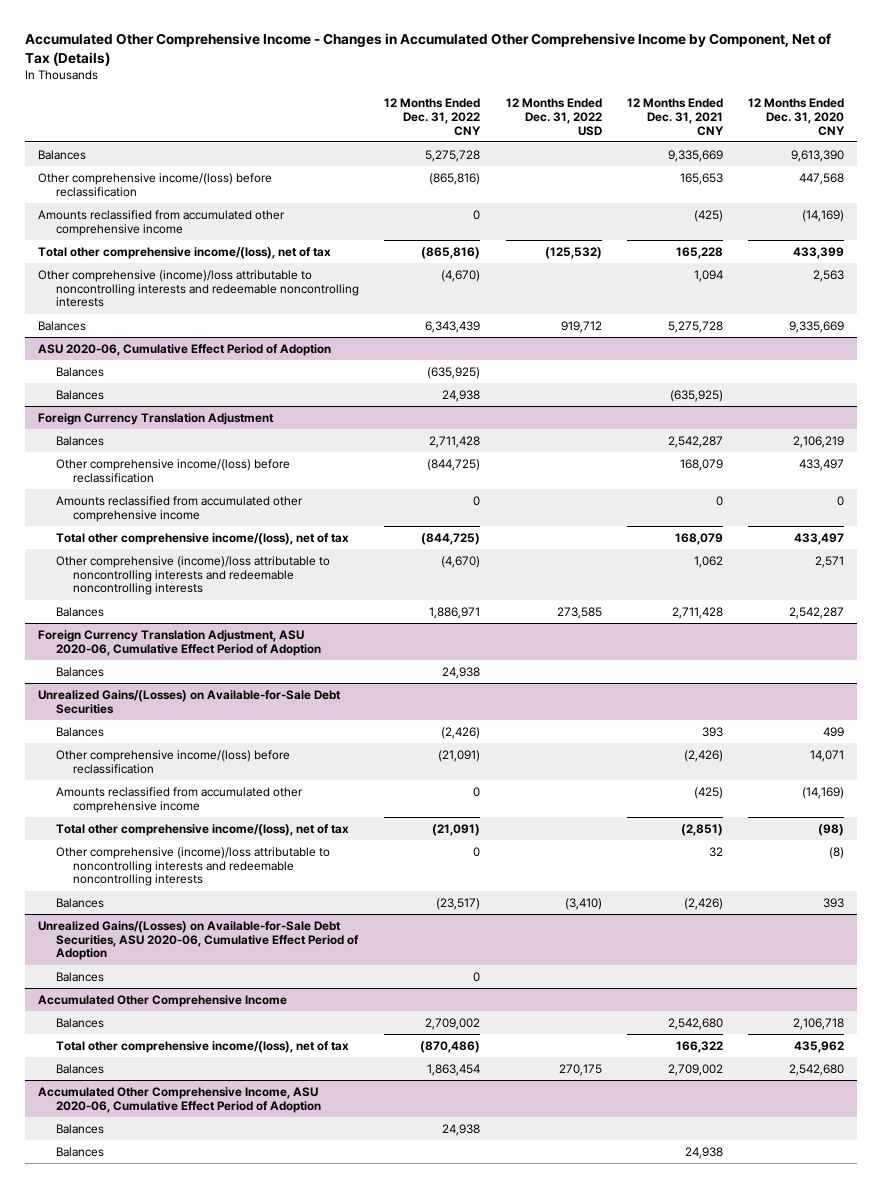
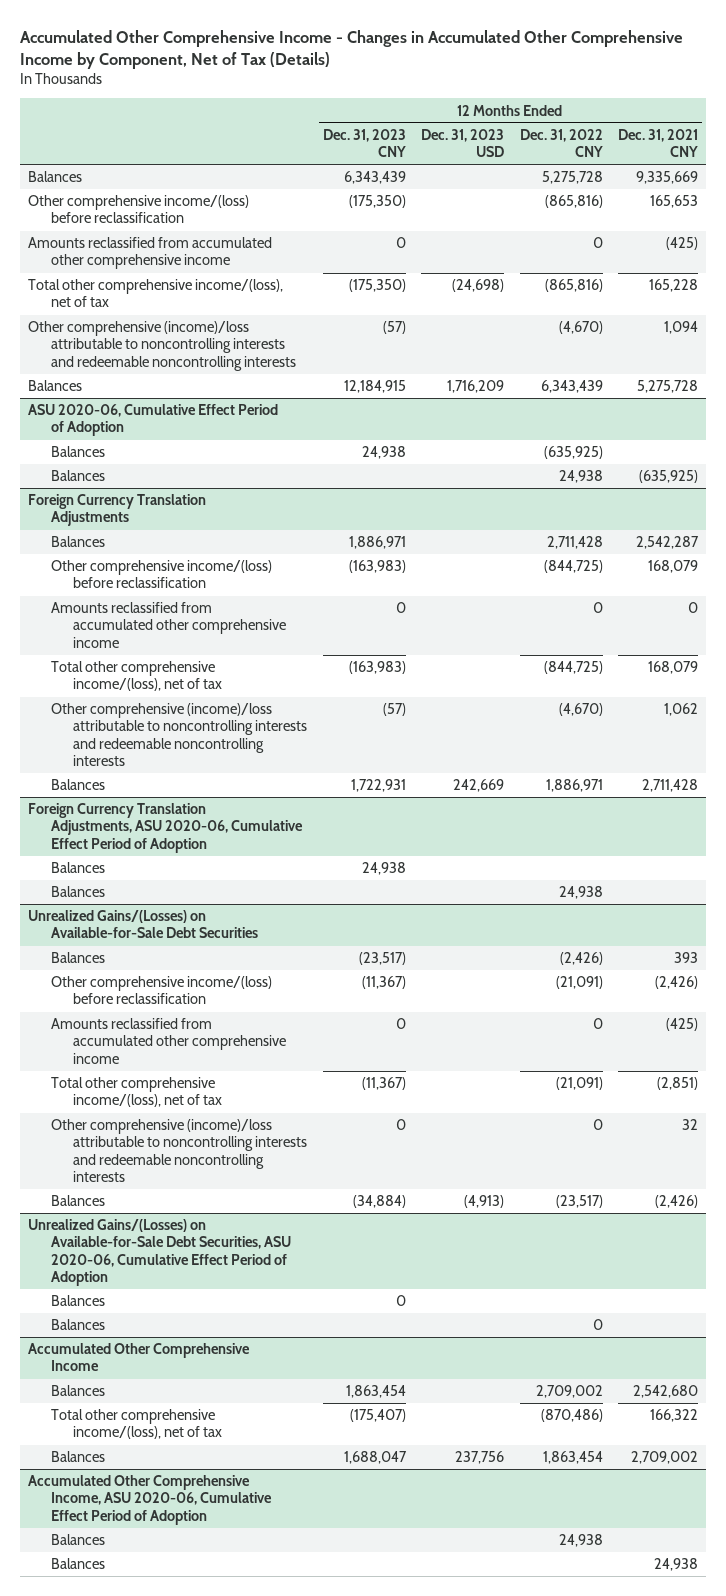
- | 12 Months Ended Dec. 31, 2022 CNY | 12 Months Ended Dec. 31, 2022 USD | 12 Months Ended Dec. 31, 2021 CNY | 12 Months Ended Dec. 31, 2020 CNY
+ | 12 Months Ended Dec. 31, 2023 CNY | 12 Months Ended Dec. 31, 2023 USD | 12 Months Ended Dec. 31, 2022 CNY | 12 Months Ended Dec. 31, 2021 CNY
- Foreign Currency Translation Adjustment
+ Foreign Currency Translation Adjustments
- Foreign Currency Translation Adjustment, ASU 2020-06, Cumulative Effect Period of Adoption
+ Foreign Currency Translation Adjustments, ASU 2020-06, Cumulative Effect Period of Adoption
+ Balances | 24,938 | | |
@ Unrealized Gains/(Losses) on Available-for-Sale Debt Securities, ASU 2020-06, Cumulative Effect Period of Adoption
+ Balances | 0 | | |

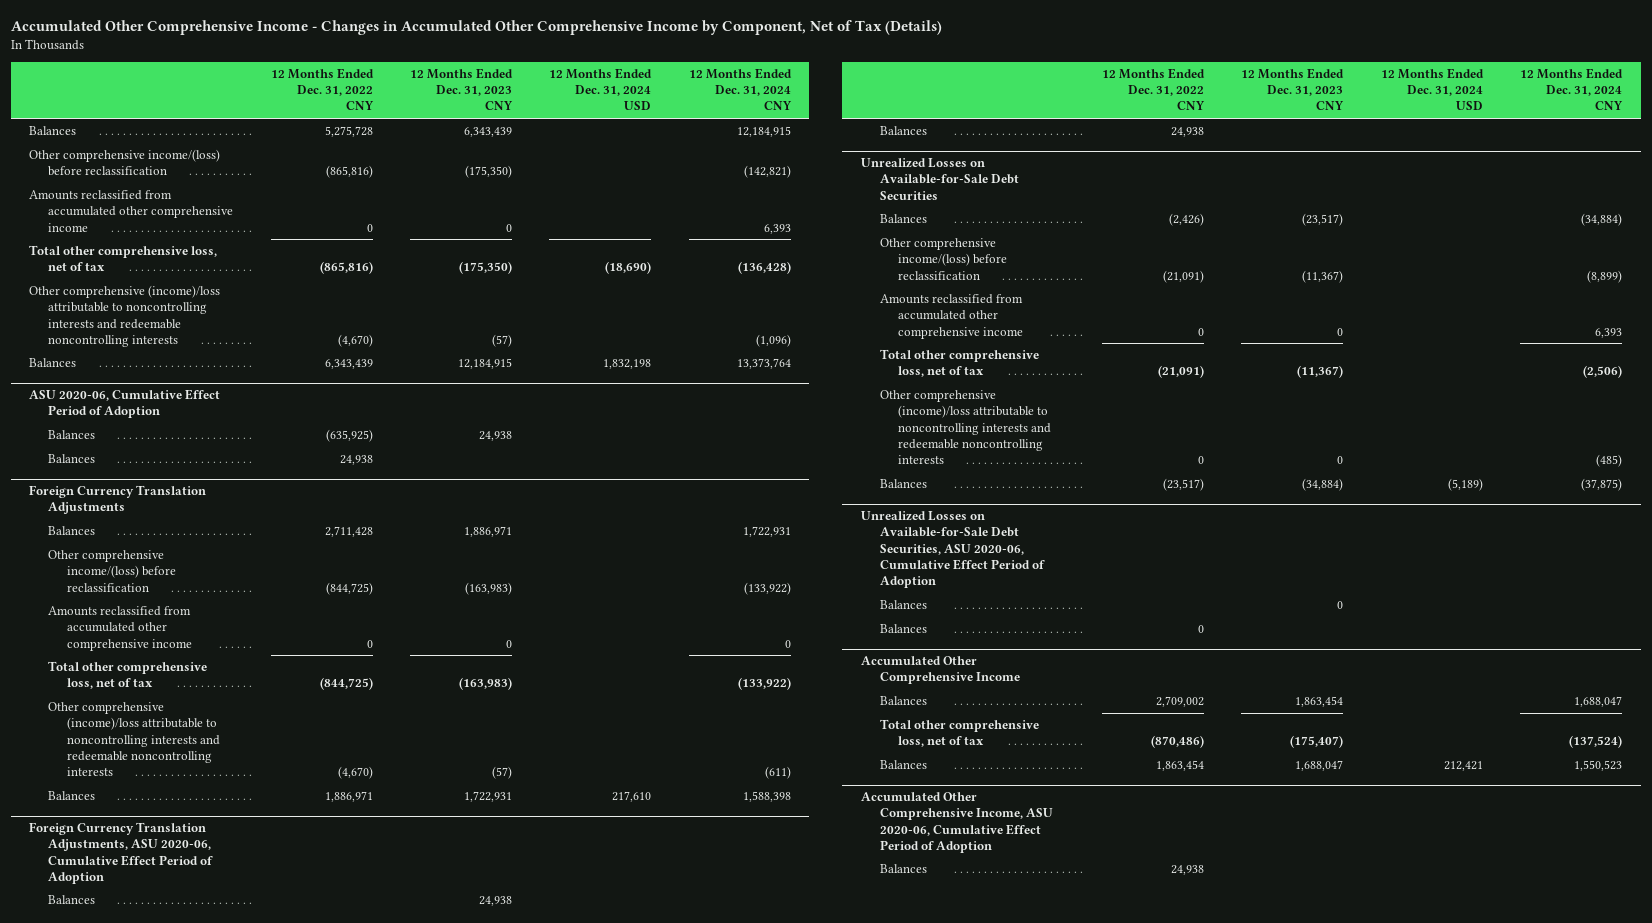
- | 12 Months Ended Dec. 31, 2023 CNY | 12 Months Ended Dec. 31, 2023 USD | 12 Months Ended Dec. 31, 2022 CNY | 12 Months Ended Dec. 31, 2021 CNY
+ | 12 Months Ended Dec. 31, 2022 CNY | 12 Months Ended Dec. 31, 2023 CNY | 12 Months Ended Dec. 31, 2024 USD | 12 Months Ended Dec. 31, 2024 CNY
- Total other comprehensive income/(loss), net of tax | (175,350) | (24,698) | (865,816) | 165,228
+ Total other comprehensive loss, net of tax | (865,816) | (175,350) | (18,690) | (136,428)
@ Foreign Currency Translation Adjustments
- Total other comprehensive income/(loss), net of tax | (163,983) | | (844,725) | 168,079
+ Total other comprehensive loss, net of tax | (844,725) | (163,983) | | (133,922)
- Unrealized Gains/(Losses) on Available-for-Sale Debt Securities
+ Unrealized Losses on Available-for-Sale Debt Securities
- Total other comprehensive income/(loss), net of tax | (11,367) | | (21,091) | (2,851)
+ Total other comprehensive loss, net of tax | (21,091) | (11,367) | | (2,506)
- Unrealized Gains/(Losses) on Available-for-Sale Debt Securities, ASU 2020-06, Cumulative Effect Period of Adoption
+ Unrealized Losses on Available-for-Sale Debt Securities, ASU 2020-06, Cumulative Effect Period of Adoption
@ Accumulated Other Comprehensive Income
- Total other comprehensive income/(loss), net of tax | (175,407) | | (870,486) | 166,322
+ Total other comprehensive loss, net of tax | (870,486) | (175,407) | | (137,524)
@ Accumulated Other Comprehensive Income, ASU 2020-06, Cumulative Effect Period of Adoption
- Balances | | | | 24,938

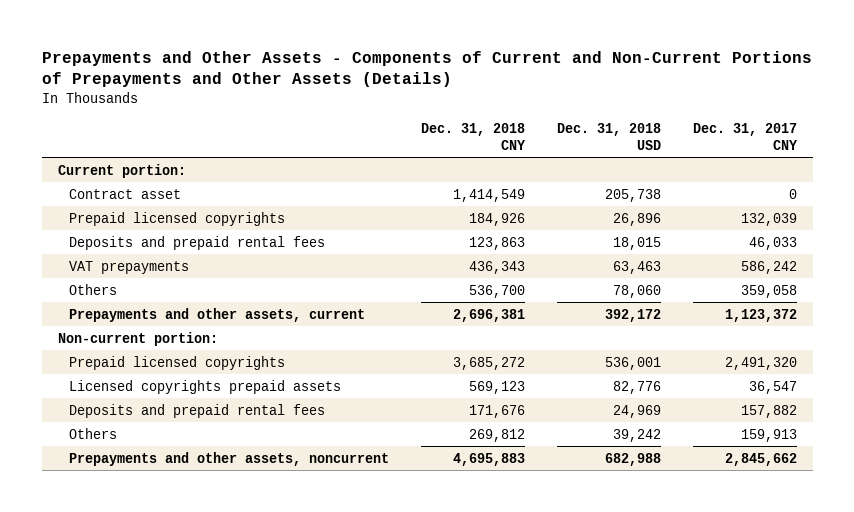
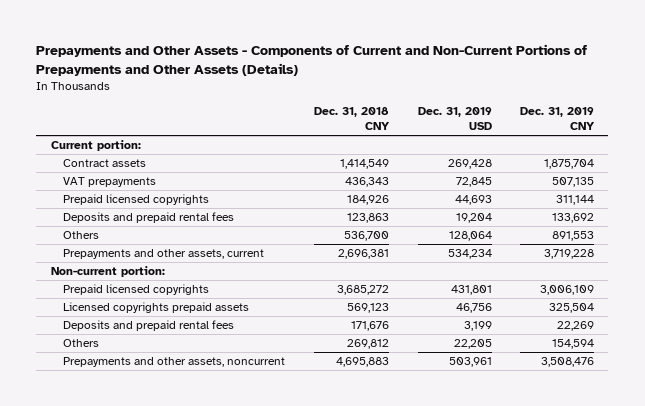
- | Dec. 31, 2018 CNY | Dec. 31, 2018 USD | Dec. 31, 2017 CNY
+ | Dec. 31, 2018 CNY | Dec. 31, 2019 USD | Dec. 31, 2019 CNY
- Contract asset | 1,414,549 | 205,738 | 0
+ Contract assets | 1,414,549 | 269,428 | 1,875,704
moved up: VAT prepayments | 436,343 | 72,845 | 507,135

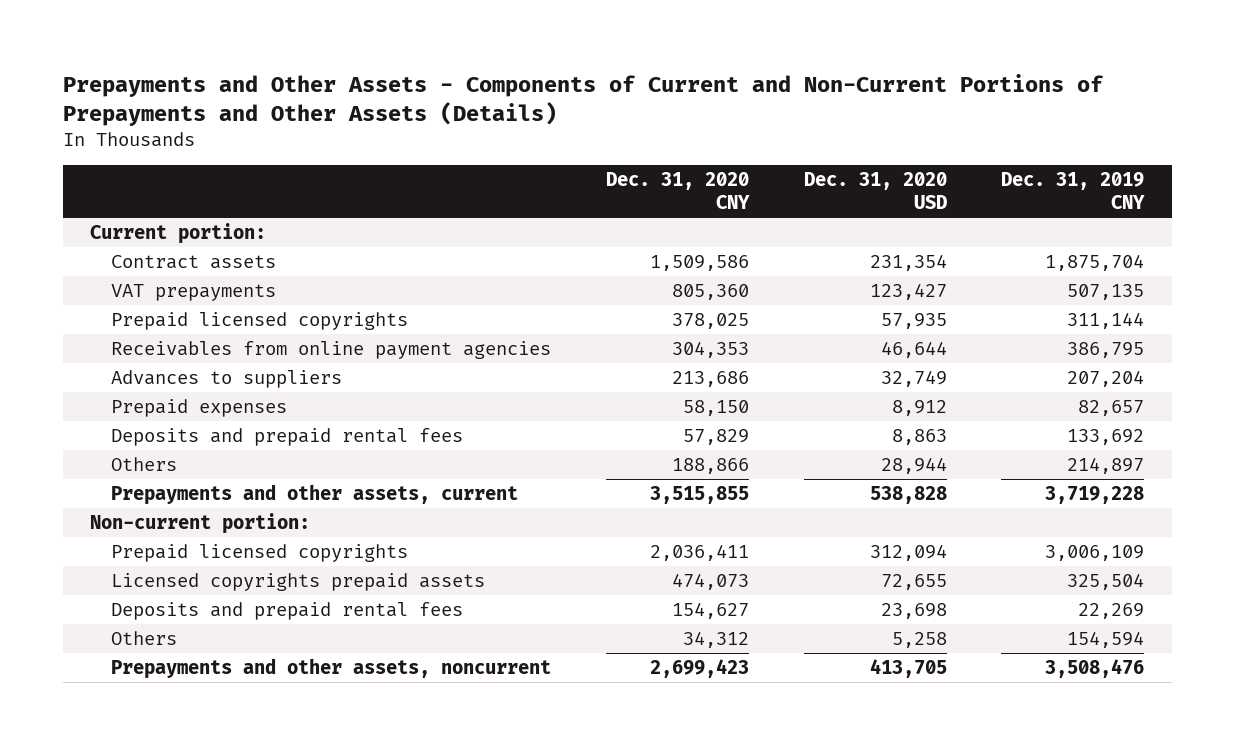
- | Dec. 31, 2018 CNY | Dec. 31, 2019 USD | Dec. 31, 2019 CNY
+ | Dec. 31, 2020 CNY | Dec. 31, 2020 USD | Dec. 31, 2019 CNY
+ Receivables from online payment agencies | 304,353 | 46,644 | 386,795
+ Advances to suppliers | 213,686 | 32,749 | 207,204
+ Prepaid expenses | 58,150 | 8,912 | 82,657
- Others | 536,700 | 128,064 | 891,553
+ Others | 188,866 | 28,944 | 214,897

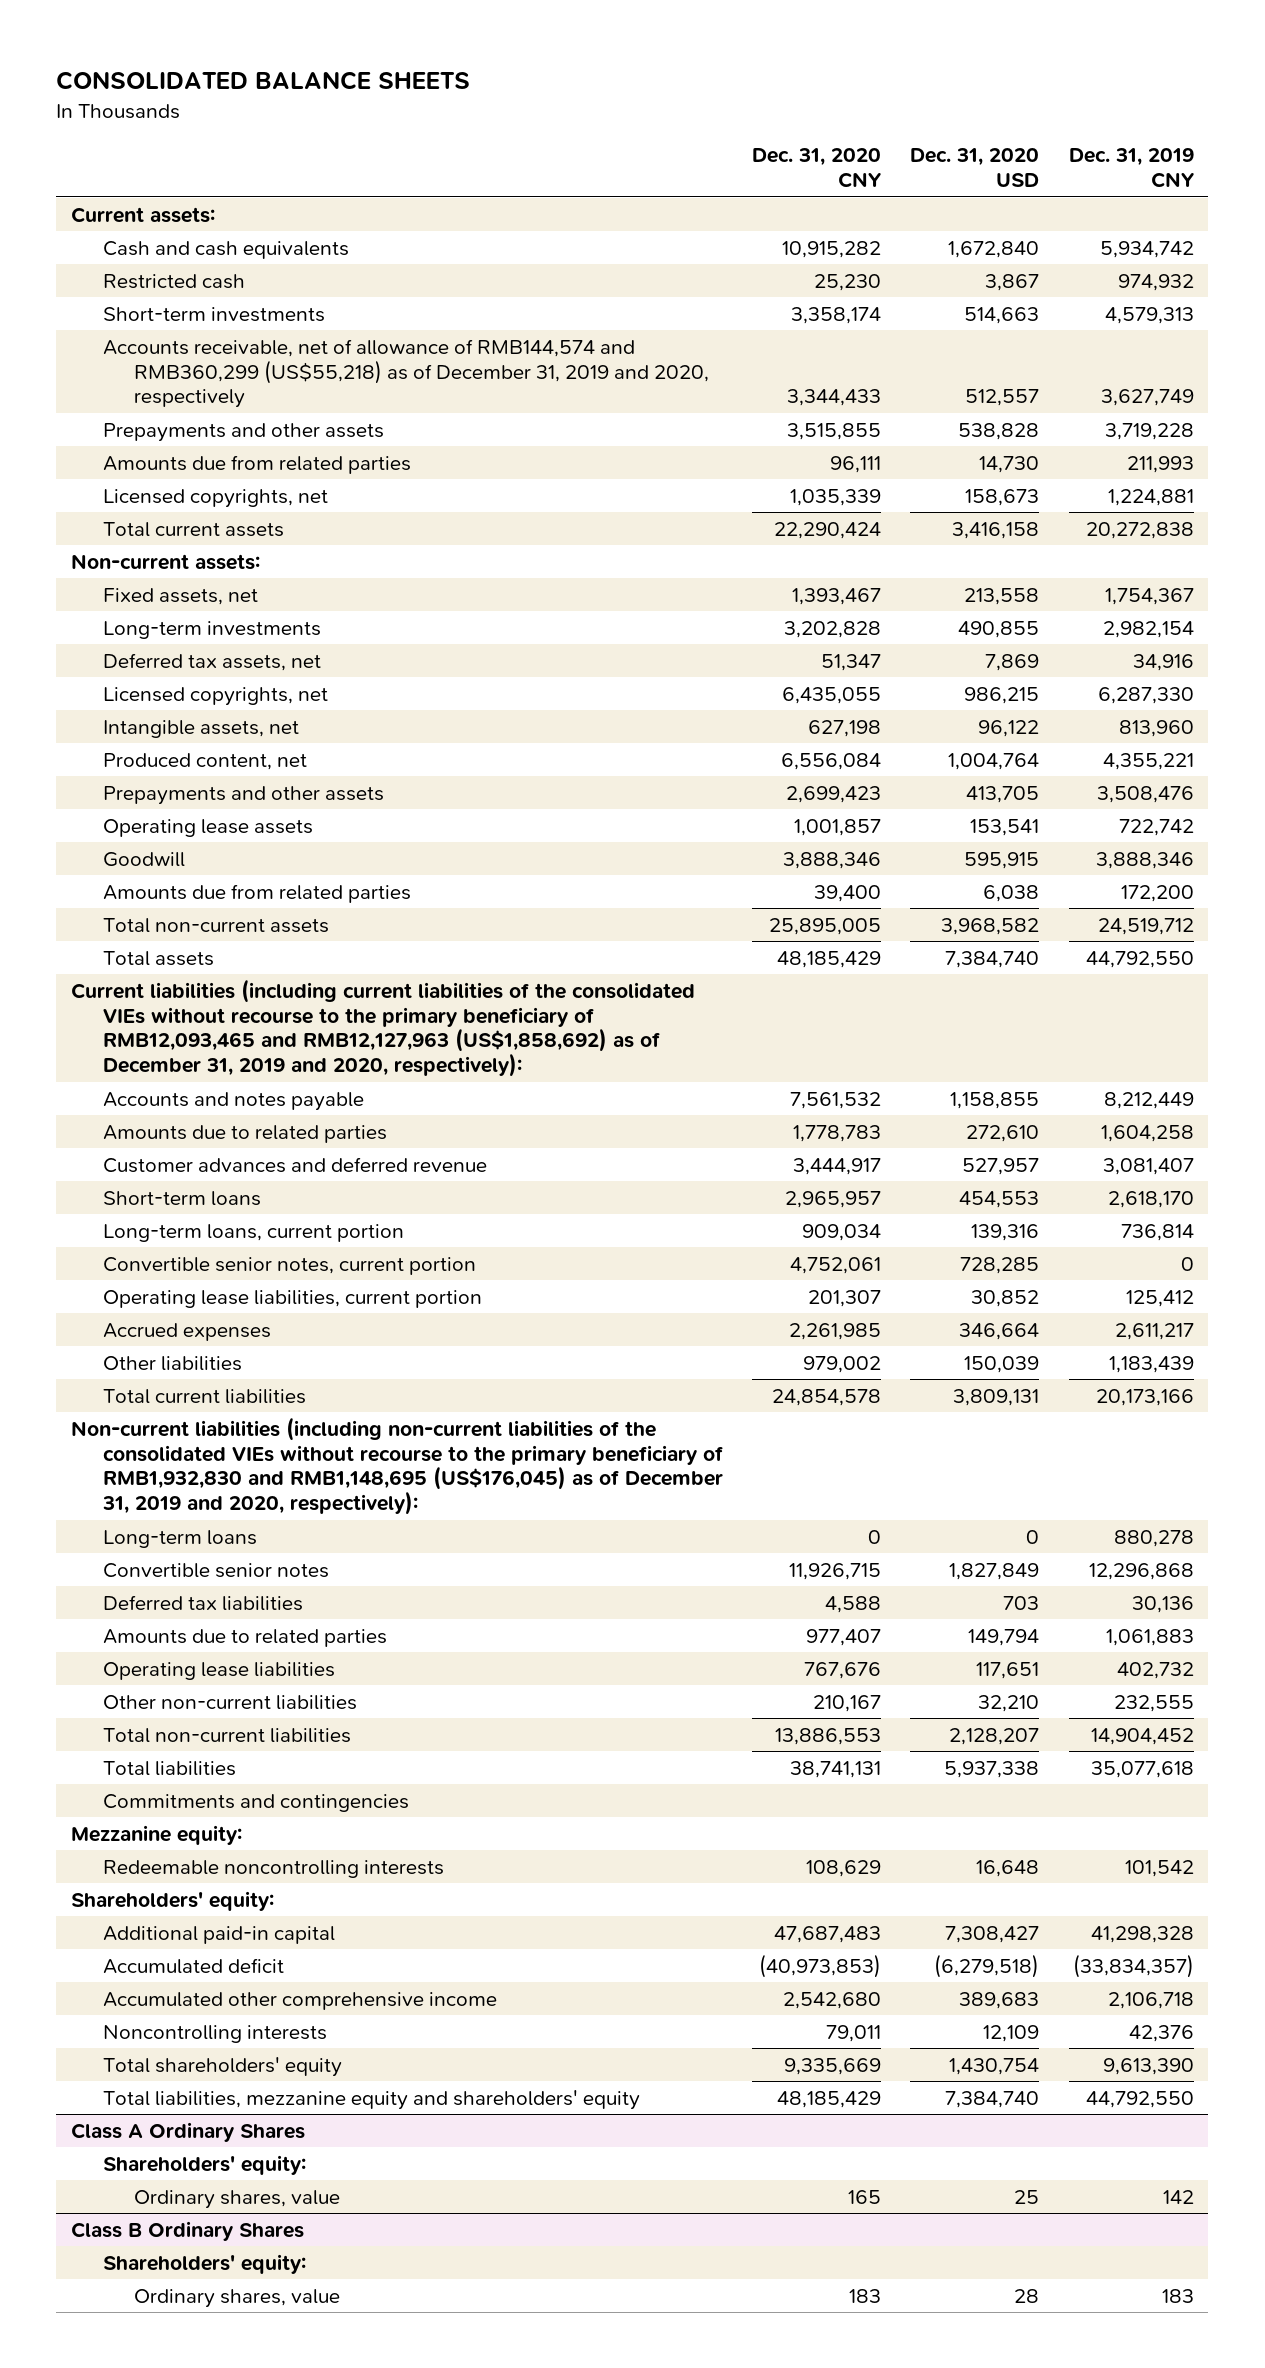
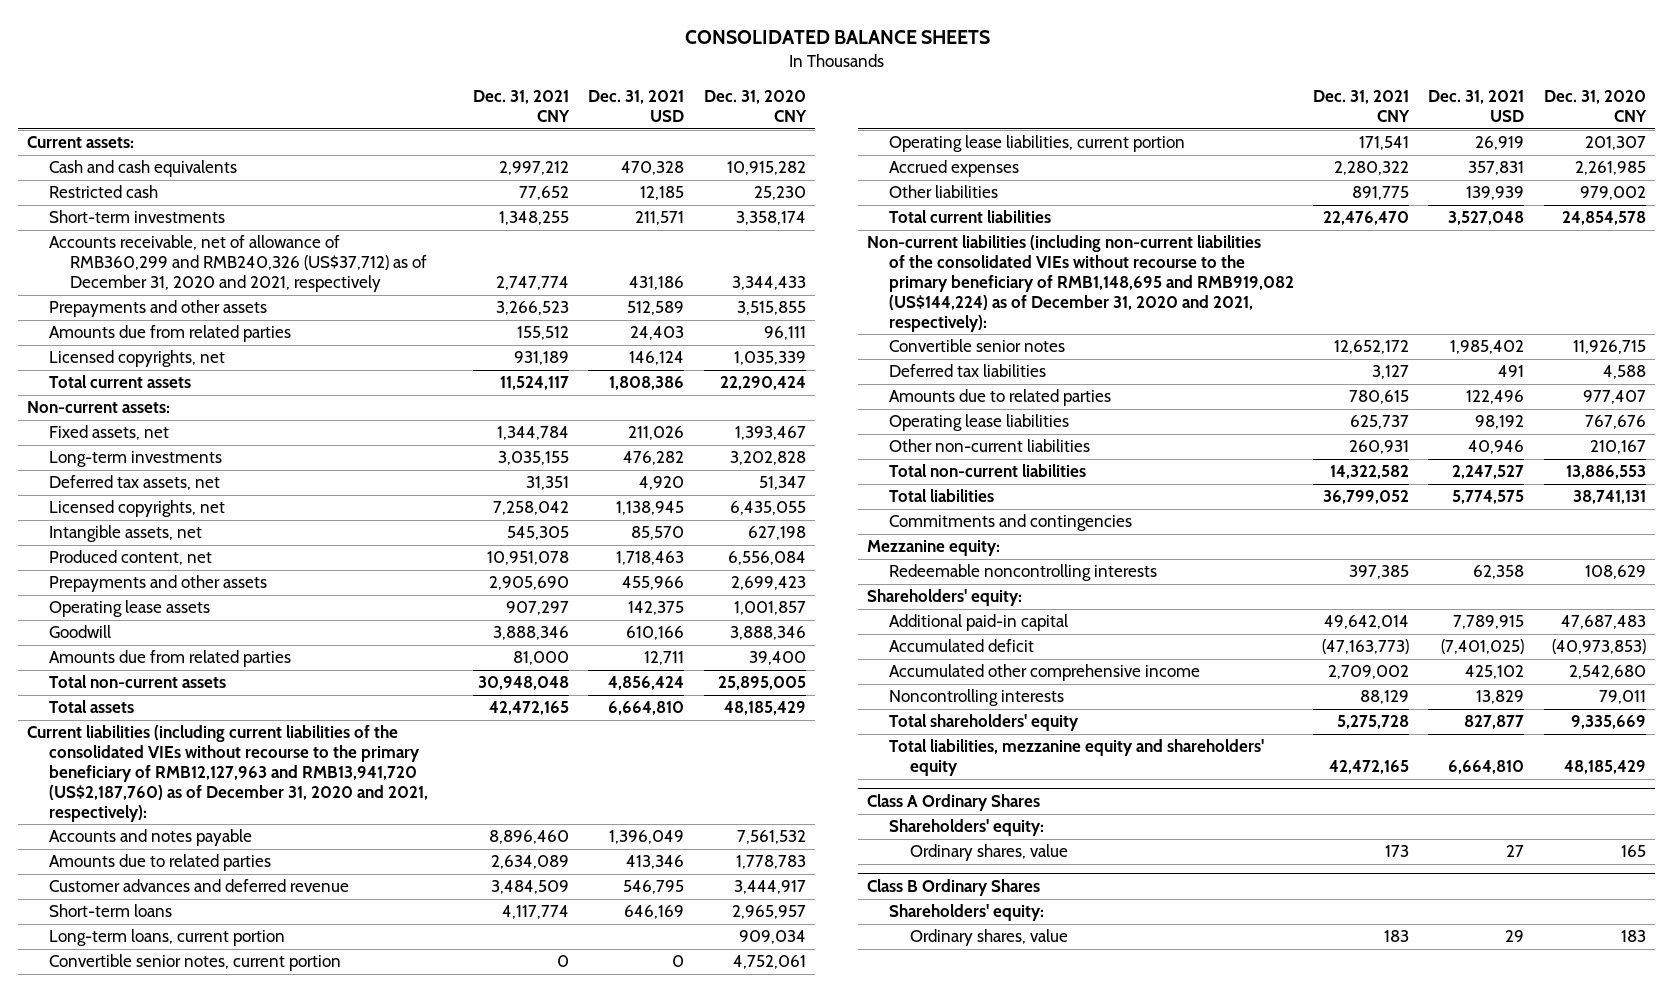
- | Dec. 31, 2020 CNY | Dec. 31, 2020 USD | Dec. 31, 2019 CNY
+ | Dec. 31, 2021 CNY | Dec. 31, 2021 USD | Dec. 31, 2020 CNY
- Accounts receivable, net of allowance of RMB144,574 and RMB360,299 (US$55,218) as of December 31, 2019 and 2020, respectively | 3,344,433 | 512,557 | 3,627,749
+ Accounts receivable, net of allowance of RMB360,299 and RMB240,326 (US$37,712) as of December 31, 2020 and 2021, respectively | 2,747,774 | 431,186 | 3,344,433
- Current liabilities (including current liabilities of the consolidated VIEs without recourse to the primary beneficiary of RMB12,093,465 and RMB12,127,963 (US$1,858,692) as of December 31, 2019 and 2020, respectively):
+ Current liabilities (including current liabilities of the consolidated VIEs without recourse to the primary beneficiary of RMB12,127,963 and RMB13,941,720 (US$2,187,760) as of December 31, 2020 and 2021, respectively):
- Non-current liabilities (including non-current liabilities of the consolidated VIEs without recourse to the primary beneficiary of RMB1,932,830 and RMB1,148,695 (US$176,045) as of December 31, 2019 and 2020, respectively):
- Long-term loans | 0 | 0 | 880,278
+ Non-current liabilities (including non-current liabilities of the consolidated VIEs without recourse to the primary beneficiary of RMB1,148,695 and RMB919,082 (US$144,224) as of December 31, 2020 and 2021, respectively):

